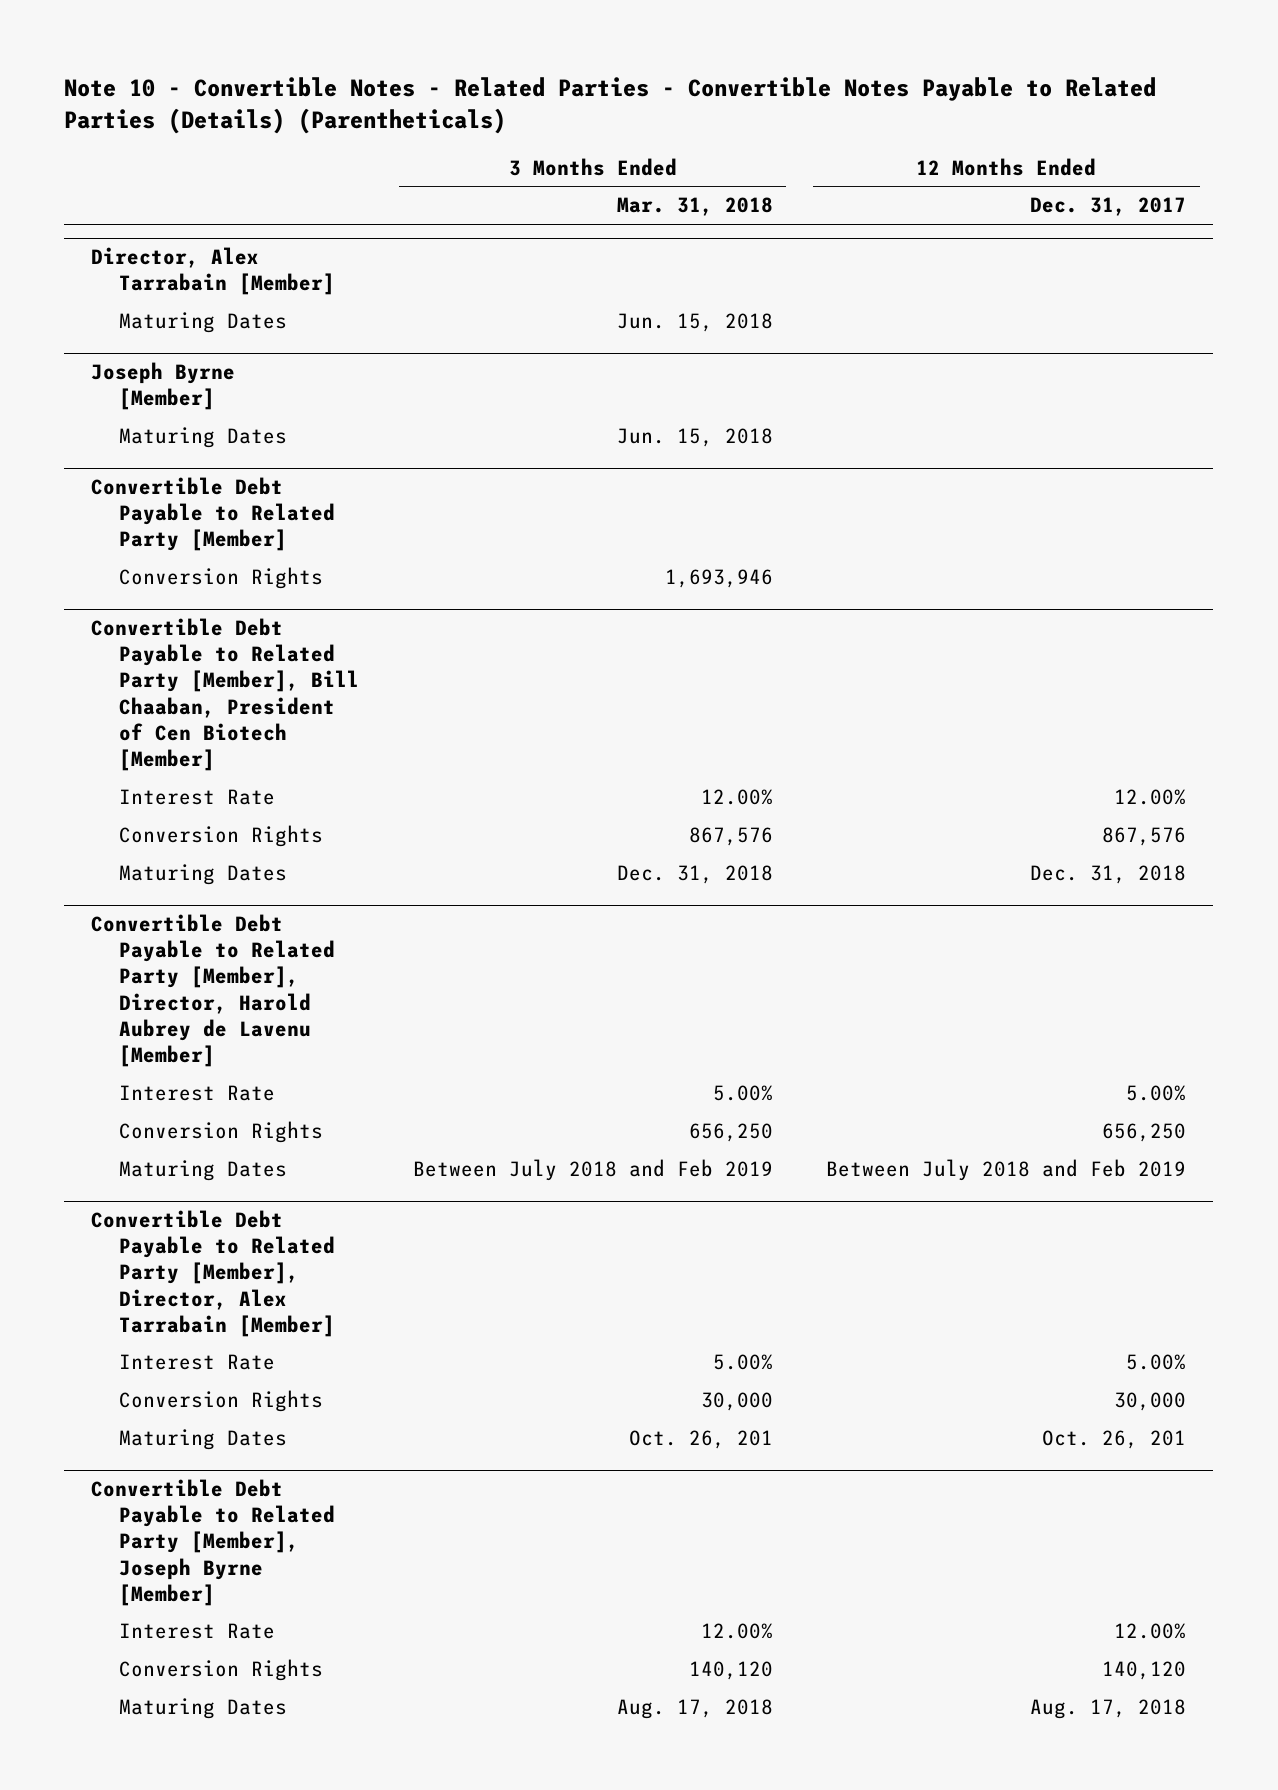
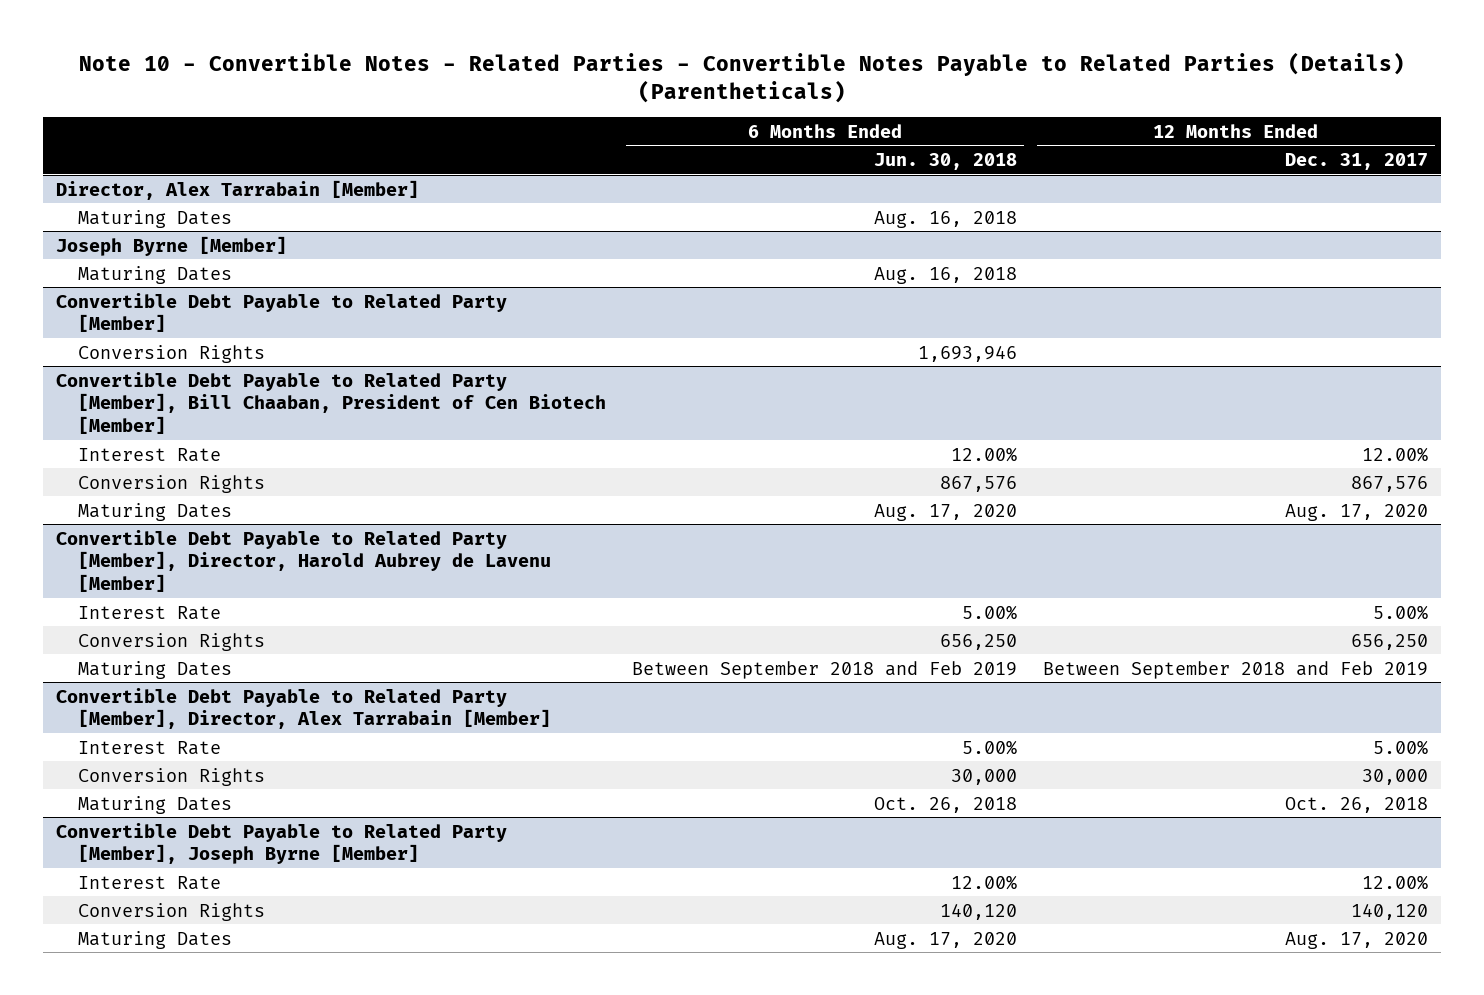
- | 3 Months Ended Mar. 31, 2018 | 12 Months Ended Dec. 31, 2017
+ | 6 Months Ended Jun. 30, 2018 | 12 Months Ended Dec. 31, 2017
@ Convertible Debt Payable to Related Party [Member], Bill Chaaban, President of Cen Biotech [Member]
- Maturing Dates | Dec. 31, 2018 | Dec. 31, 2018
+ Maturing Dates | Aug. 17, 2020 | Aug. 17, 2020
@ Convertible Debt Payable to Related Party [Member], Director, Harold Aubrey de Lavenu [Member]
- Maturing Dates | Between July 2018 and Feb 2019 | Between July 2018 and Feb 2019
+ Maturing Dates | Between September 2018 and Feb 2019 | Between September 2018 and Feb 2019
@ Convertible Debt Payable to Related Party [Member], Director, Alex Tarrabain [Member]
- Maturing Dates | Oct. 26, 201 | Oct. 26, 201
+ Maturing Dates | Oct. 26, 2018 | Oct. 26, 2018
@ Convertible Debt Payable to Related Party [Member], Joseph Byrne [Member]
- Maturing Dates | Aug. 17, 2018 | Aug. 17, 2018
+ Maturing Dates | Aug. 17, 2020 | Aug. 17, 2020

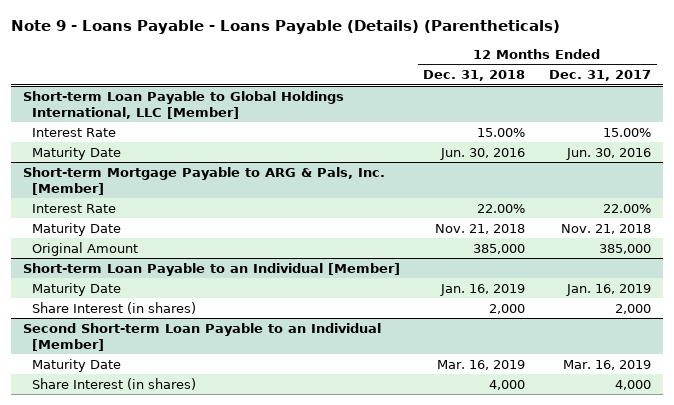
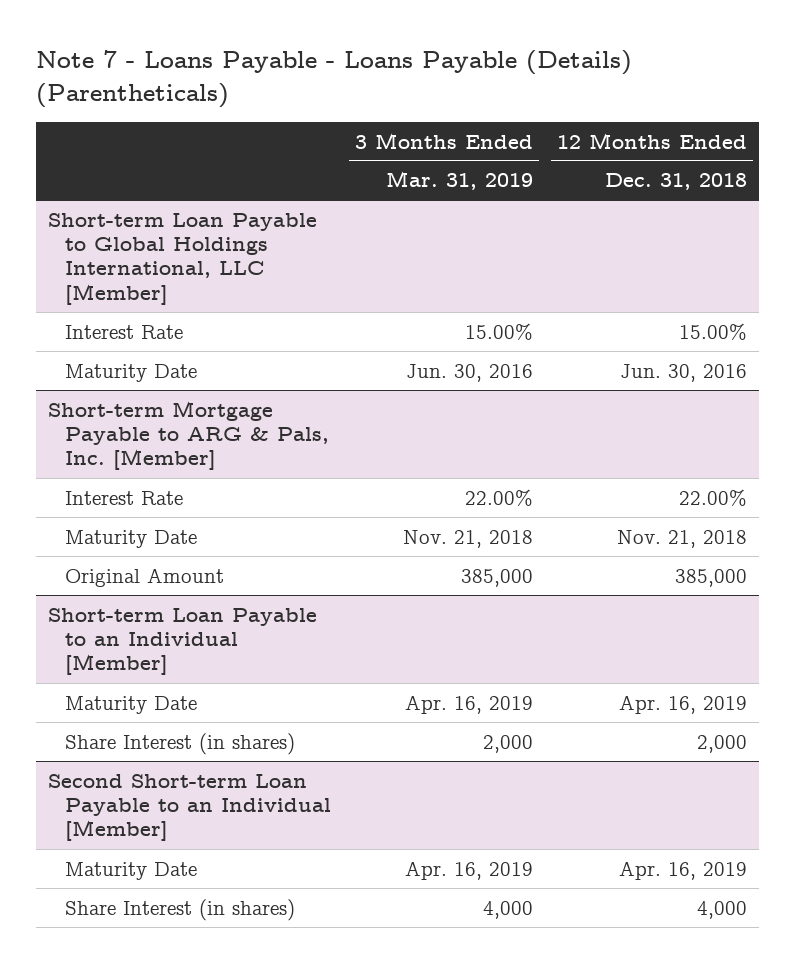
- Note 9 - Loans Payable - Loans Payable (Details) (Parentheticals)
+ Note 7 - Loans Payable - Loans Payable (Details) (Parentheticals)
- | 12 Months Ended Dec. 31, 2018 | 12 Months Ended Dec. 31, 2017
+ | 3 Months Ended Mar. 31, 2019 | 12 Months Ended Dec. 31, 2018
@ Short-term Loan Payable to an Individual [Member]
- Maturity Date | Jan. 16, 2019 | Jan. 16, 2019
+ Maturity Date | Apr. 16, 2019 | Apr. 16, 2019
@ Second Short-term Loan Payable to an Individual [Member]
- Maturity Date | Mar. 16, 2019 | Mar. 16, 2019
+ Maturity Date | Apr. 16, 2019 | Apr. 16, 2019

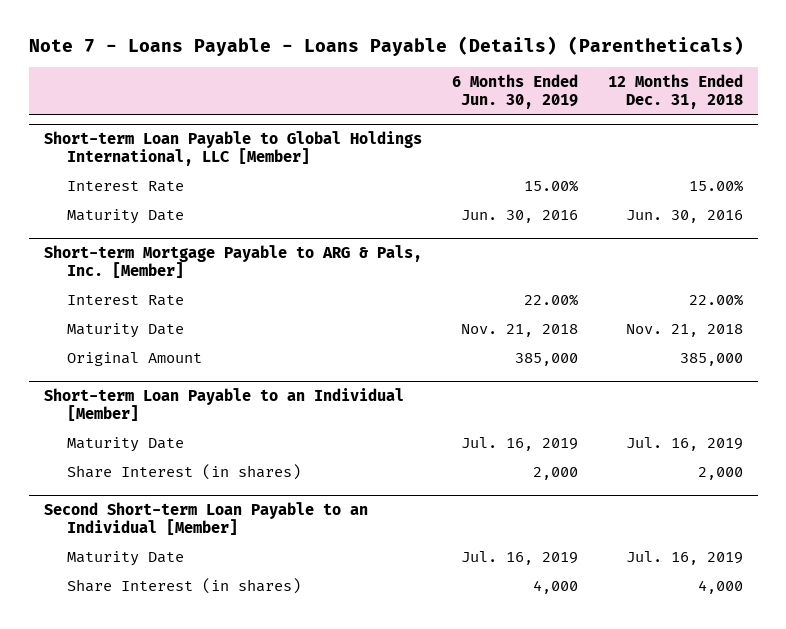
- | 3 Months Ended Mar. 31, 2019 | 12 Months Ended Dec. 31, 2018
+ | 6 Months Ended Jun. 30, 2019 | 12 Months Ended Dec. 31, 2018
@ Short-term Loan Payable to an Individual [Member]
- Maturity Date | Apr. 16, 2019 | Apr. 16, 2019
+ Maturity Date | Jul. 16, 2019 | Jul. 16, 2019
@ Second Short-term Loan Payable to an Individual [Member]
- Maturity Date | Apr. 16, 2019 | Apr. 16, 2019
+ Maturity Date | Jul. 16, 2019 | Jul. 16, 2019

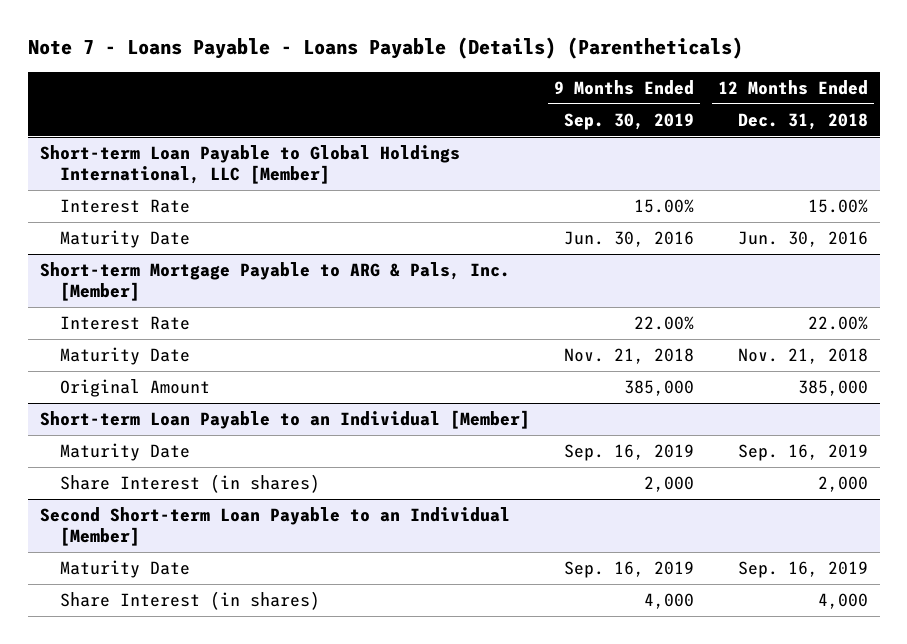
- | 6 Months Ended Jun. 30, 2019 | 12 Months Ended Dec. 31, 2018
+ | 9 Months Ended Sep. 30, 2019 | 12 Months Ended Dec. 31, 2018
@ Short-term Loan Payable to an Individual [Member]
- Maturity Date | Jul. 16, 2019 | Jul. 16, 2019
+ Maturity Date | Sep. 16, 2019 | Sep. 16, 2019
@ Second Short-term Loan Payable to an Individual [Member]
- Maturity Date | Jul. 16, 2019 | Jul. 16, 2019
+ Maturity Date | Sep. 16, 2019 | Sep. 16, 2019

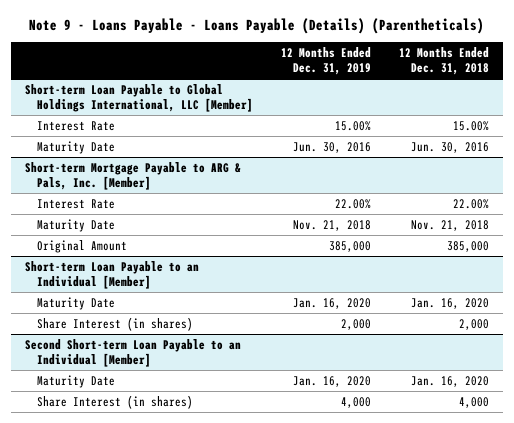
- Note 7 - Loans Payable - Loans Payable (Details) (Parentheticals)
+ Note 9 - Loans Payable - Loans Payable (Details) (Parentheticals)
- | 9 Months Ended Sep. 30, 2019 | 12 Months Ended Dec. 31, 2018
+ | 12 Months Ended Dec. 31, 2019 | 12 Months Ended Dec. 31, 2018
@ Short-term Loan Payable to an Individual [Member]
- Maturity Date | Sep. 16, 2019 | Sep. 16, 2019
+ Maturity Date | Jan. 16, 2020 | Jan. 16, 2020
@ Second Short-term Loan Payable to an Individual [Member]
- Maturity Date | Sep. 16, 2019 | Sep. 16, 2019
+ Maturity Date | Jan. 16, 2020 | Jan. 16, 2020

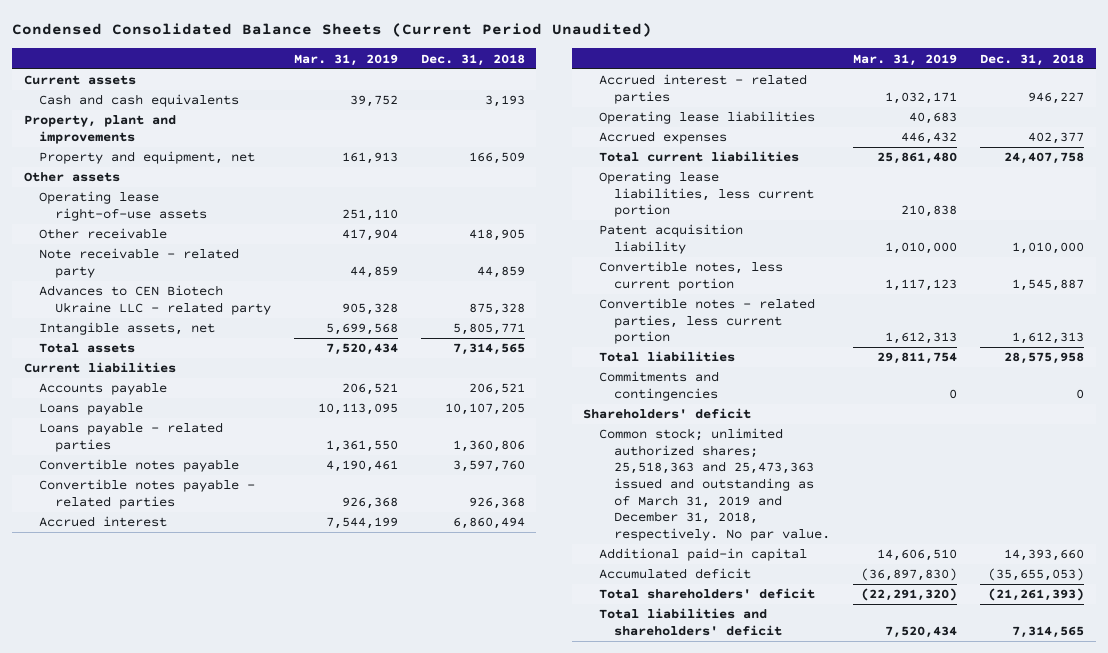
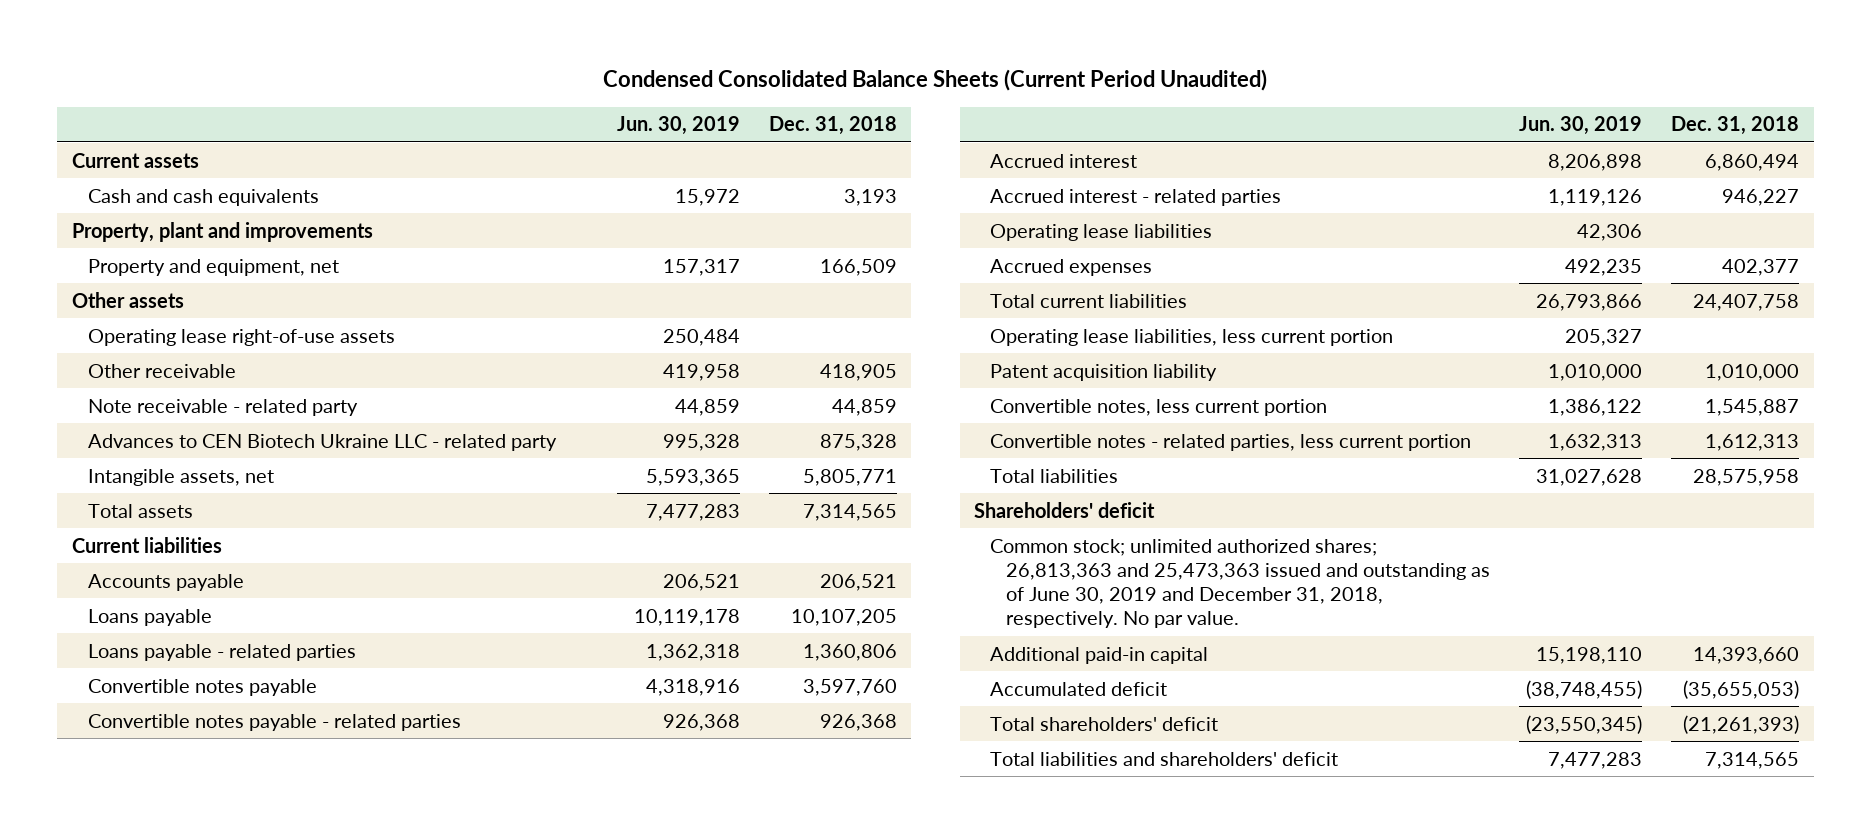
- | Mar. 31, 2019 | Dec. 31, 2018
+ | Jun. 30, 2019 | Dec. 31, 2018
- Commitments and contingencies | 0 | 0
- Common stock; unlimited authorized shares; 25,518,363 and 25,473,363 issued and outstanding as of March 31, 2019 and December 31, 2018, respectively. No par value.
+ Common stock; unlimited authorized shares; 26,813,363 and 25,473,363 issued and outstanding as of June 30, 2019 and December 31, 2018, respectively. No par value.

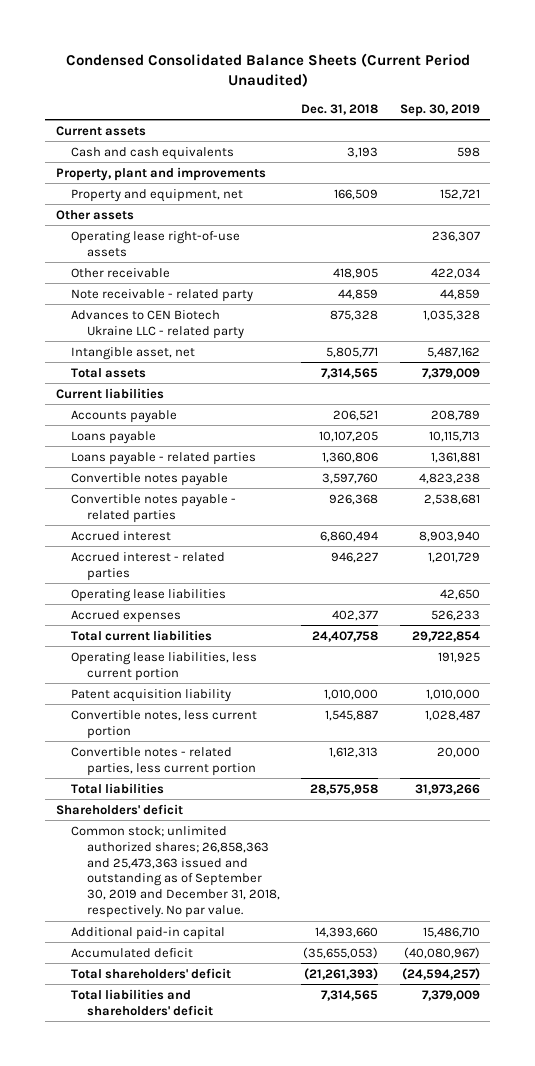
- | Jun. 30, 2019 | Dec. 31, 2018
+ | Dec. 31, 2018 | Sep. 30, 2019
- Intangible assets, net | 5,593,365 | 5,805,771
+ Intangible asset, net | 5,805,771 | 5,487,162
- Common stock; unlimited authorized shares; 26,813,363 and 25,473,363 issued and outstanding as of June 30, 2019 and December 31, 2018, respectively. No par value.
+ Common stock; unlimited authorized shares; 26,858,363 and 25,473,363 issued and outstanding as of September 30, 2019 and December 31, 2018, respectively. No par value.

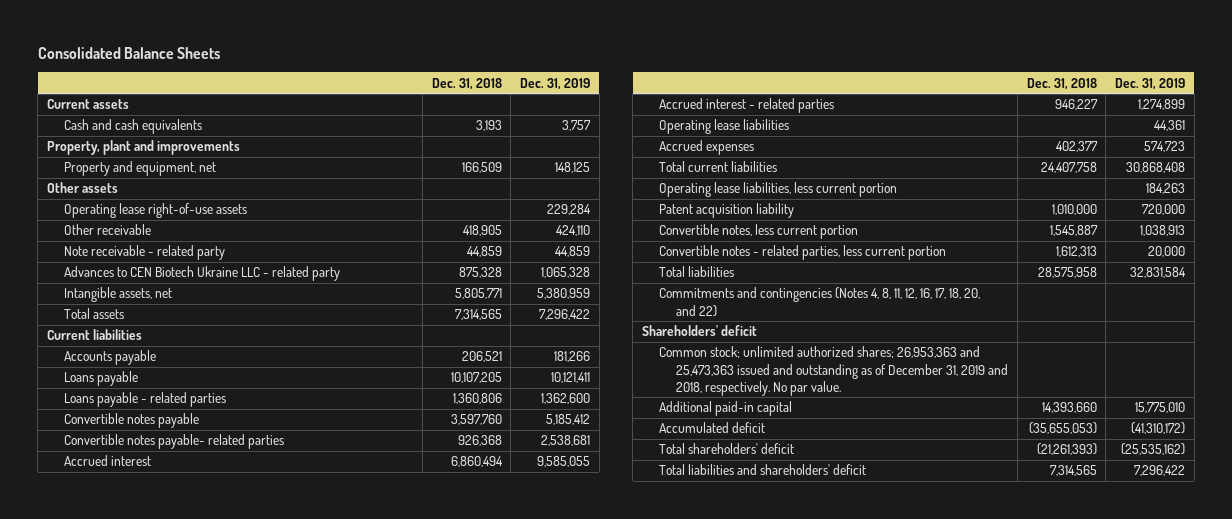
- Condensed Consolidated Balance Sheets (Current Period Unaudited)
+ Consolidated Balance Sheets
- | Dec. 31, 2018 | Sep. 30, 2019
+ | Dec. 31, 2018 | Dec. 31, 2019
- Intangible asset, net | 5,805,771 | 5,487,162
+ Intangible assets, net | 5,805,771 | 5,380,959
- Convertible notes payable - related parties | 926,368 | 2,538,681
+ Convertible notes payable- related parties | 926,368 | 2,538,681
+ Commitments and contingencies (Notes 4, 8, 11, 12, 16, 17, 18, 20, and 22)
- Common stock; unlimited authorized shares; 26,858,363 and 25,473,363 issued and outstanding as of September 30, 2019 and December 31, 2018, respectively. No par value.
+ Common stock; unlimited authorized shares; 26,953,363 and 25,473,363 issued and outstanding as of December 31, 2019 and 2018, respectively. No par value.

